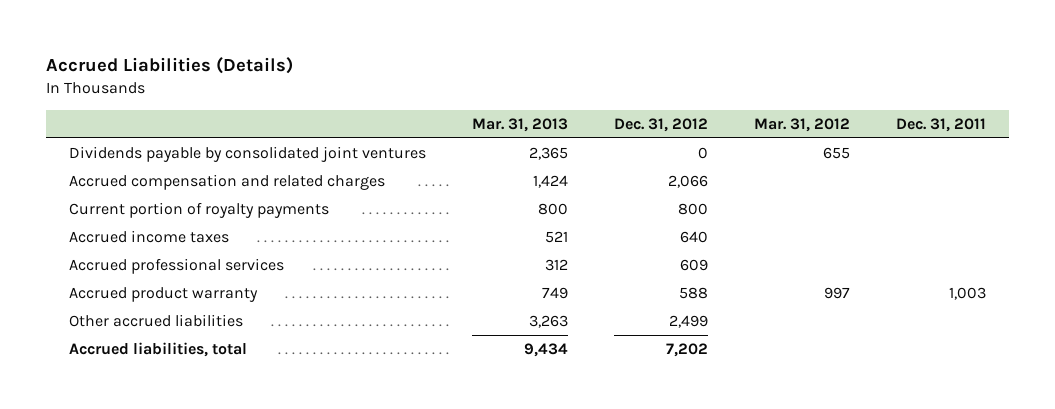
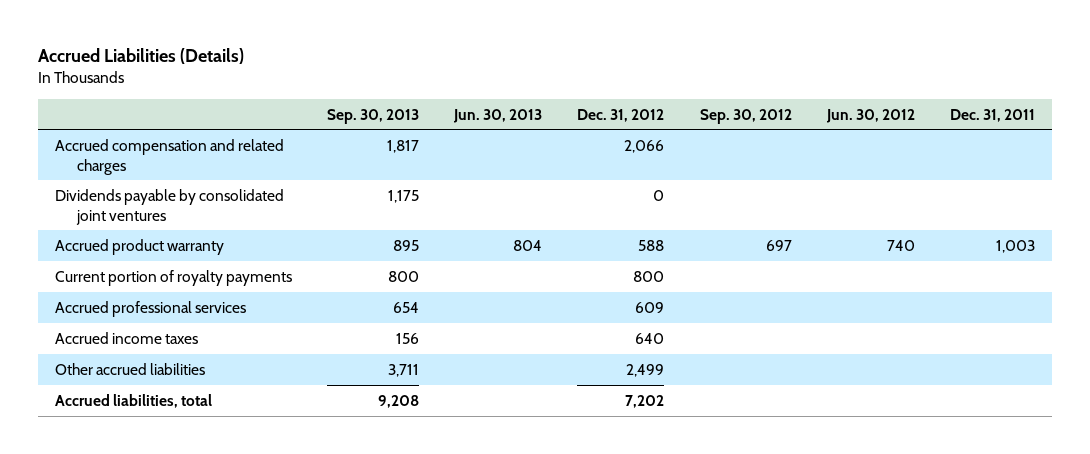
- | Mar. 31, 2013 | Dec. 31, 2012 | Mar. 31, 2012 | Dec. 31, 2011
+ | Sep. 30, 2013 | Jun. 30, 2013 | Dec. 31, 2012 | Sep. 30, 2012 | Jun. 30, 2012 | Dec. 31, 2011
moved down: Dividends payable by consolidated joint ventures | 1,175 | | 0 | | |
moved up: Accrued product warranty | 895 | 804 | 588 | 697 | 740 | 1,003
moved down: Accrued income taxes | 156 | | 640 | | |

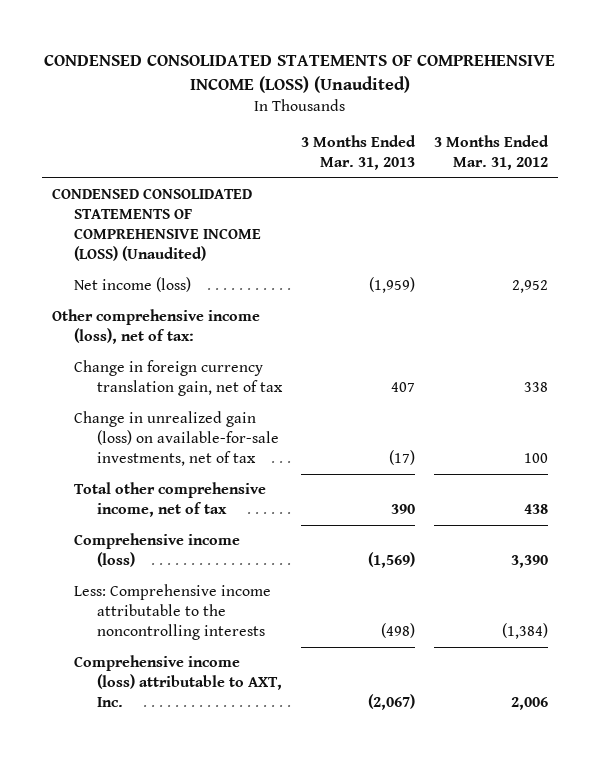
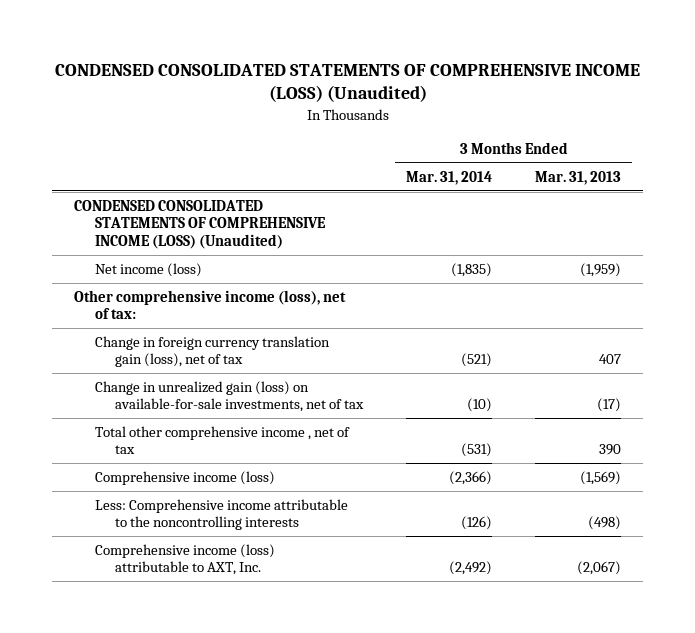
- | 3 Months Ended Mar. 31, 2013 | 3 Months Ended Mar. 31, 2012
+ | 3 Months Ended Mar. 31, 2014 | 3 Months Ended Mar. 31, 2013
- Change in foreign currency translation gain, net of tax | 407 | 338
+ Change in foreign currency translation gain (loss), net of tax | (521) | 407
- Total other comprehensive income, net of tax | 390 | 438
+ Total other comprehensive income , net of tax | (531) | 390

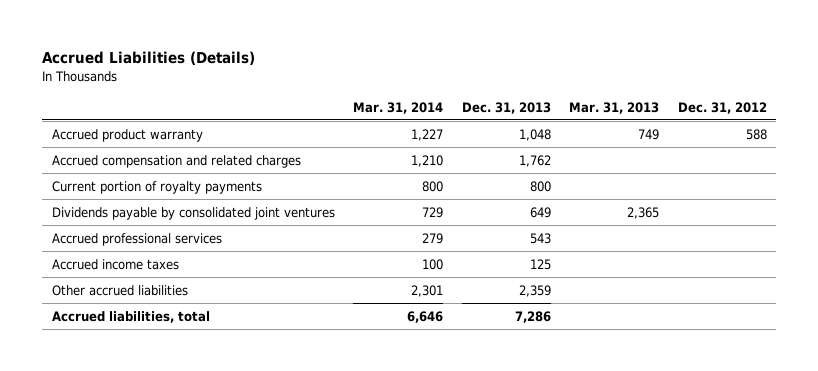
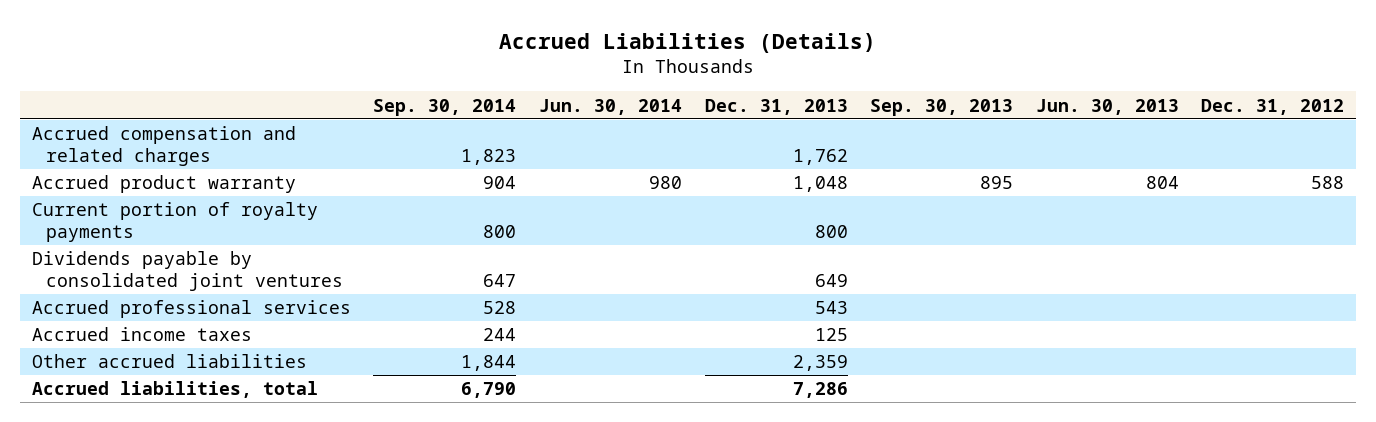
- | Mar. 31, 2014 | Dec. 31, 2013 | Mar. 31, 2013 | Dec. 31, 2012
+ | Sep. 30, 2014 | Jun. 30, 2014 | Dec. 31, 2013 | Sep. 30, 2013 | Jun. 30, 2013 | Dec. 31, 2012
moved down: Accrued product warranty | 904 | 980 | 1,048 | 895 | 804 | 588

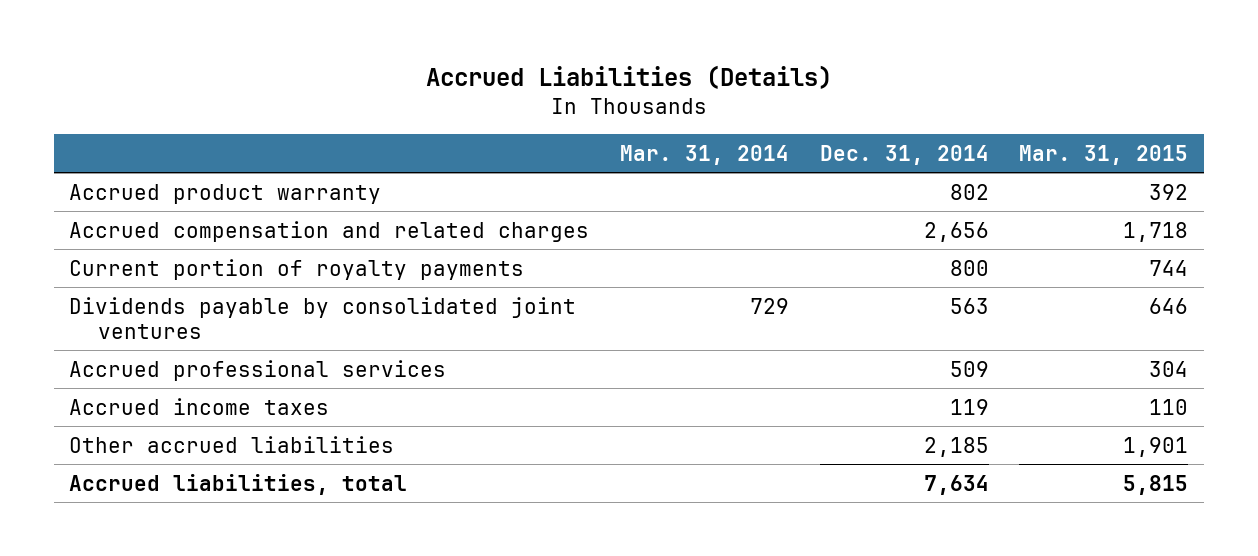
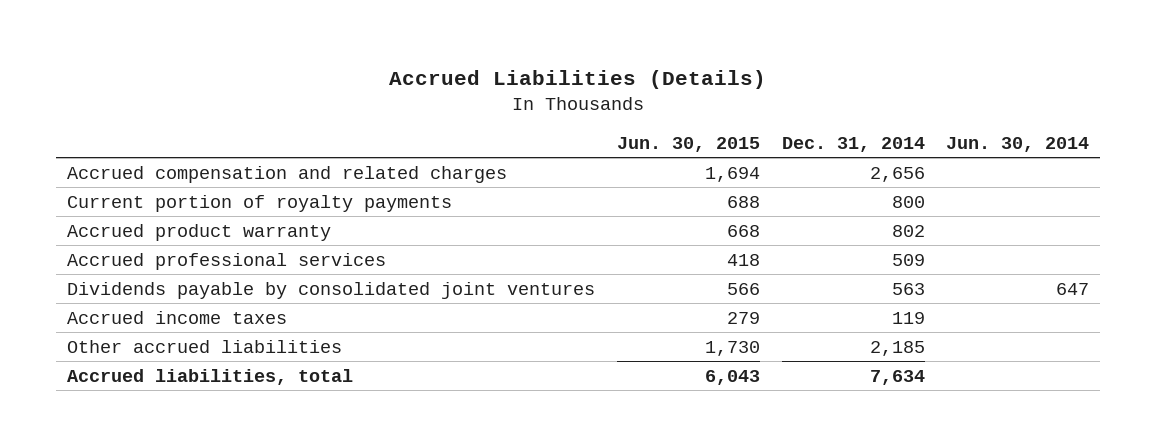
- | Mar. 31, 2014 | Dec. 31, 2014 | Mar. 31, 2015
+ | Jun. 30, 2015 | Dec. 31, 2014 | Jun. 30, 2014
moved down: Accrued product warranty | 668 | 802 |
moved down: Dividends payable by consolidated joint ventures | 566 | 563 | 647

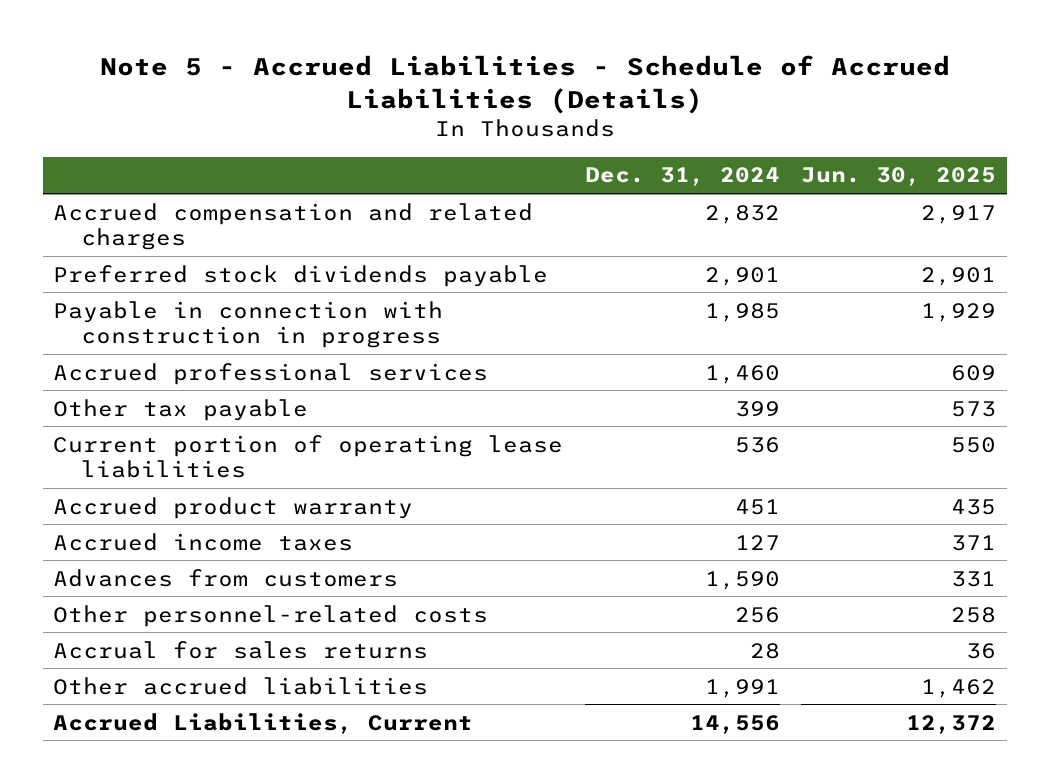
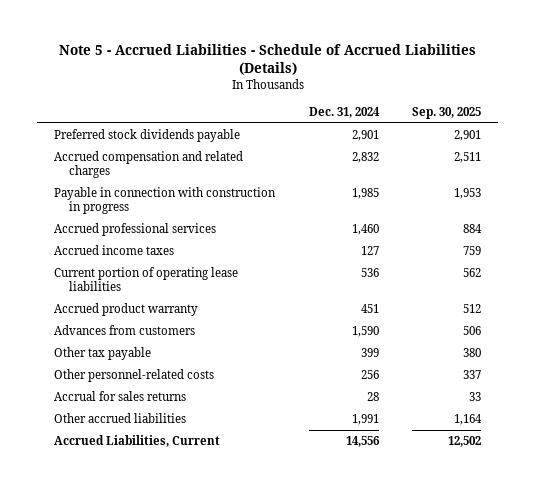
- | Dec. 31, 2024 | Jun. 30, 2025
+ | Dec. 31, 2024 | Sep. 30, 2025
moved down: Accrued compensation and related charges | 2,832 | 2,511
moved up: Accrued income taxes | 127 | 759
moved down: Other tax payable | 399 | 380

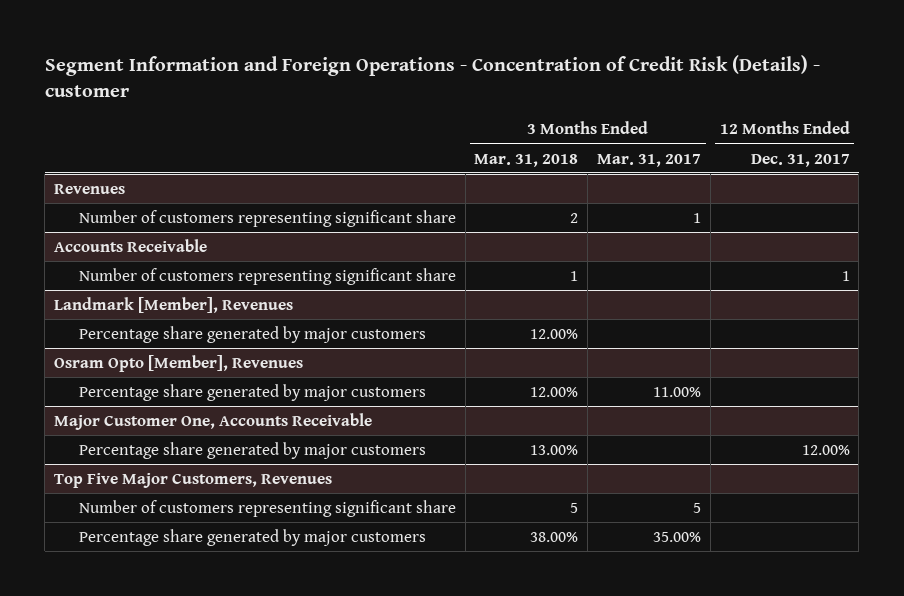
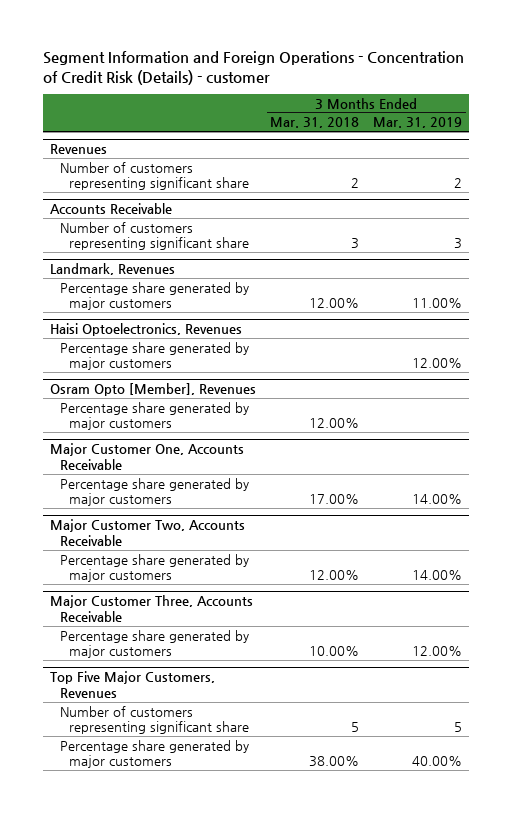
- | 3 Months Ended Mar. 31, 2018 | 3 Months Ended Mar. 31, 2017 | 12 Months Ended Dec. 31, 2017
+ | 3 Months Ended Mar. 31, 2018 | 3 Months Ended Mar. 31, 2019
@ Accounts Receivable
- Number of customers representing significant share | 1 | | 1
- Landmark [Member], Revenues
@ Accounts Receivable
+ Number of customers representing significant share | 3 | 3
+ Landmark, Revenues
+ Haisi Optoelectronics, Revenues
+ Percentage share generated by major customers | | 12.00%
@ Major Customer One, Accounts Receivable
- Percentage share generated by major customers | 13.00% | | 12.00%
+ Percentage share generated by major customers | 17.00% | 14.00%
+ Major Customer Two, Accounts Receivable
+ Percentage share generated by major customers | 12.00% | 14.00%
+ Major Customer Three, Accounts Receivable
+ Percentage share generated by major customers | 10.00% | 12.00%

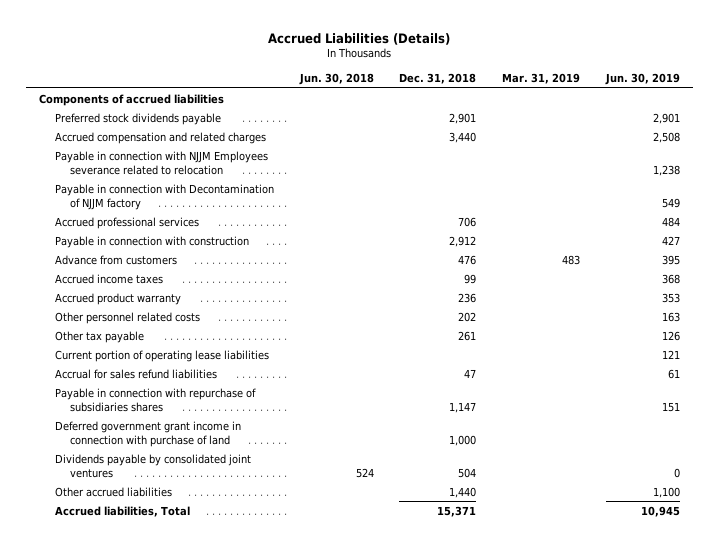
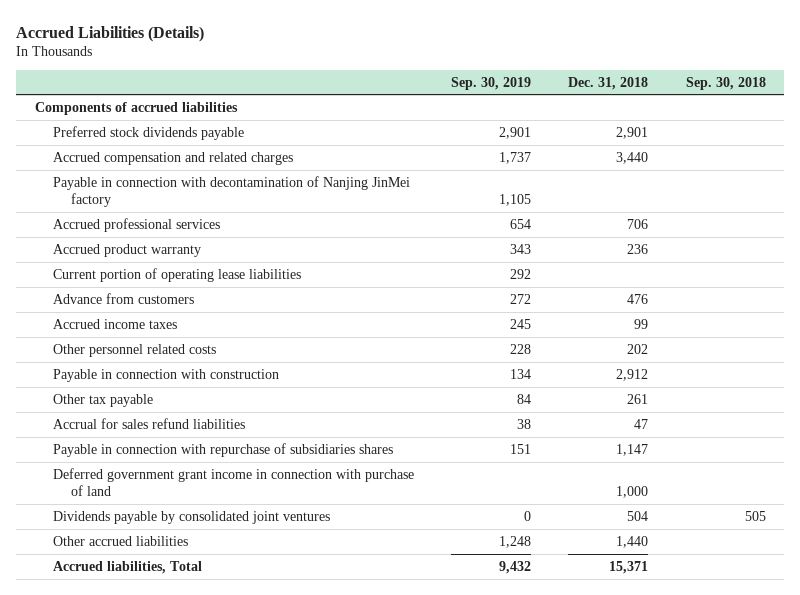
- | Jun. 30, 2018 | Dec. 31, 2018 | Mar. 31, 2019 | Jun. 30, 2019
+ | Sep. 30, 2019 | Dec. 31, 2018 | Sep. 30, 2018
- Payable in connection with NJJM Employees severance related to relocation | | | | 1,238
- Payable in connection with Decontamination of NJJM factory | | | | 549
+ Payable in connection with decontamination of Nanjing JinMei factory | 1,105 | |
moved up: Accrued product warranty | 343 | 236 |
moved up: Current portion of operating lease liabilities | 292 | |
moved down: Payable in connection with construction | 134 | 2,912 |

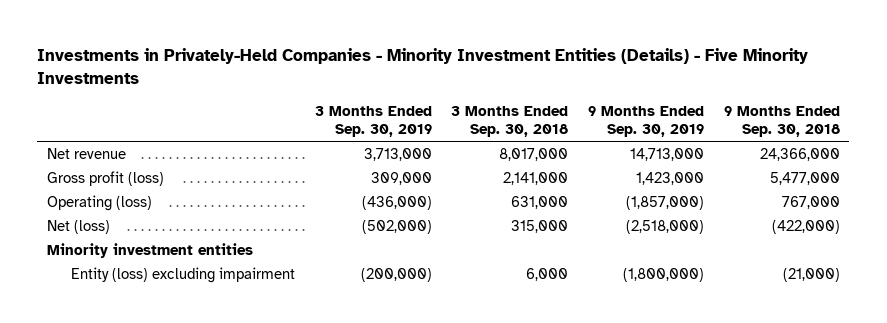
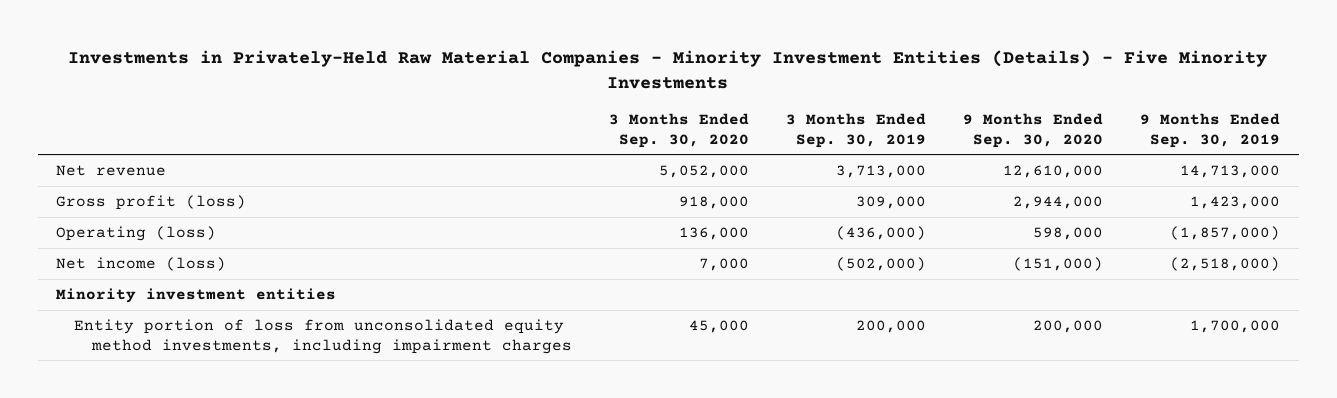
- Investments in Privately-Held Companies - Minority Investment Entities (Details) - Five Minority Investments
+ Investments in Privately-Held Raw Material Companies - Minority Investment Entities (Details) - Five Minority Investments
- | 3 Months Ended Sep. 30, 2019 | 3 Months Ended Sep. 30, 2018 | 9 Months Ended Sep. 30, 2019 | 9 Months Ended Sep. 30, 2018
+ | 3 Months Ended Sep. 30, 2020 | 3 Months Ended Sep. 30, 2019 | 9 Months Ended Sep. 30, 2020 | 9 Months Ended Sep. 30, 2019
- Net (loss) | (502,000) | 315,000 | (2,518,000) | (422,000)
+ Net income (loss) | 7,000 | (502,000) | (151,000) | (2,518,000)
- Entity (loss) excluding impairment | (200,000) | 6,000 | (1,800,000) | (21,000)
+ Entity portion of loss from unconsolidated equity method investments, including impairment charges | 45,000 | 200,000 | 200,000 | 1,700,000

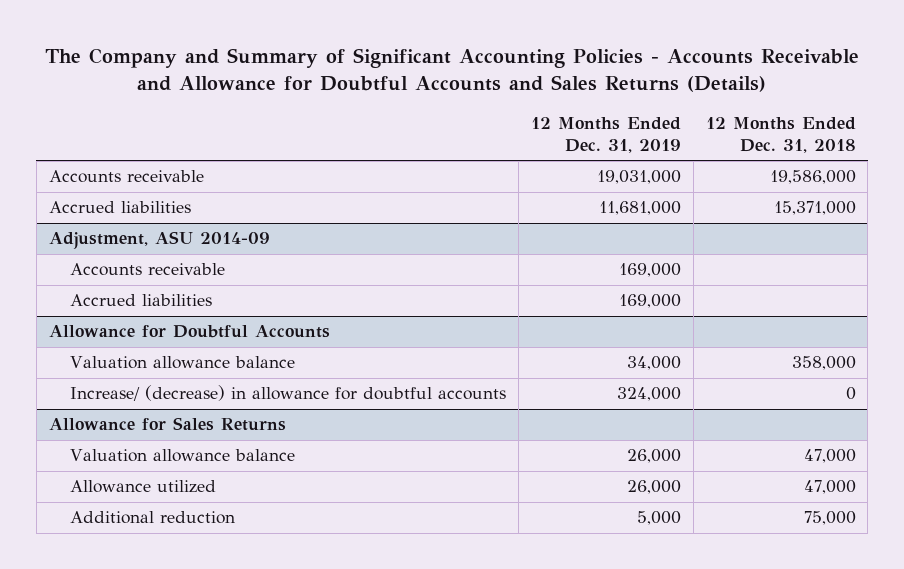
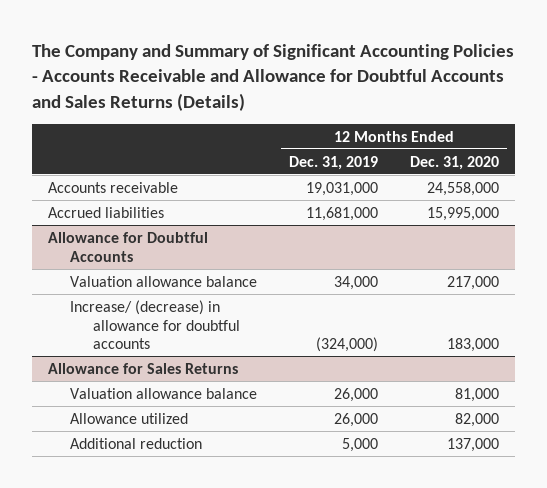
- | 12 Months Ended Dec. 31, 2019 | 12 Months Ended Dec. 31, 2018
+ | 12 Months Ended Dec. 31, 2019 | 12 Months Ended Dec. 31, 2020
- Adjustment, ASU 2014-09
- Accounts receivable | 169,000 |
- Accrued liabilities | 169,000 |
@ Allowance for Doubtful Accounts
- Increase/ (decrease) in allowance for doubtful accounts | 324,000 | 0
+ Increase/ (decrease) in allowance for doubtful accounts | (324,000) | 183,000

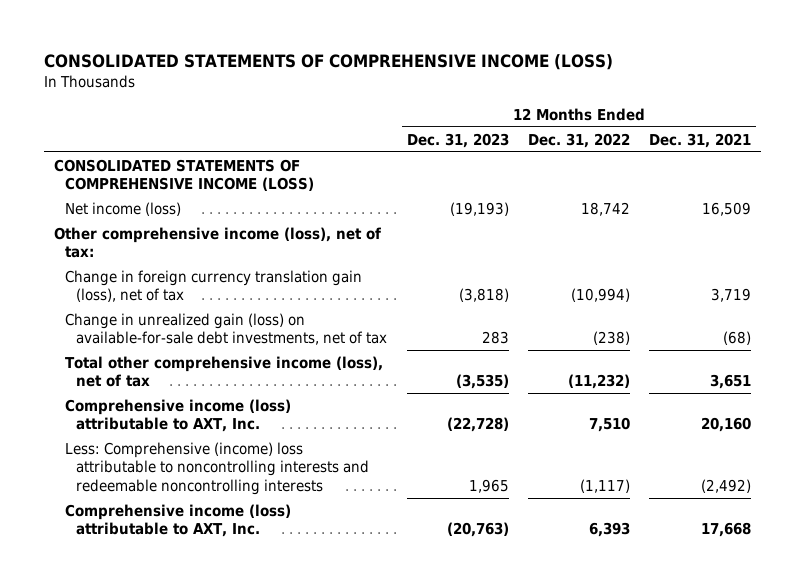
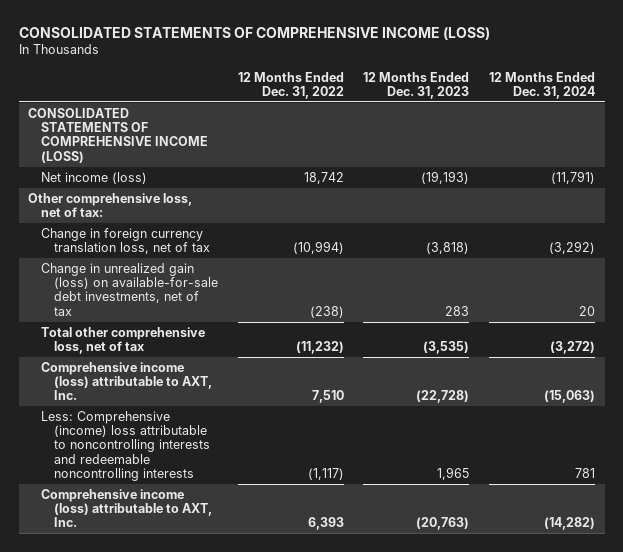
- | 12 Months Ended Dec. 31, 2023 | 12 Months Ended Dec. 31, 2022 | 12 Months Ended Dec. 31, 2021
+ | 12 Months Ended Dec. 31, 2022 | 12 Months Ended Dec. 31, 2023 | 12 Months Ended Dec. 31, 2024
- Other comprehensive income (loss), net of tax:
- Change in foreign currency translation gain (loss), net of tax | (3,818) | (10,994) | 3,719
+ Other comprehensive loss, net of tax:
+ Change in foreign currency translation loss, net of tax | (10,994) | (3,818) | (3,292)
- Total other comprehensive income (loss), net of tax | (3,535) | (11,232) | 3,651
+ Total other comprehensive loss, net of tax | (11,232) | (3,535) | (3,272)

